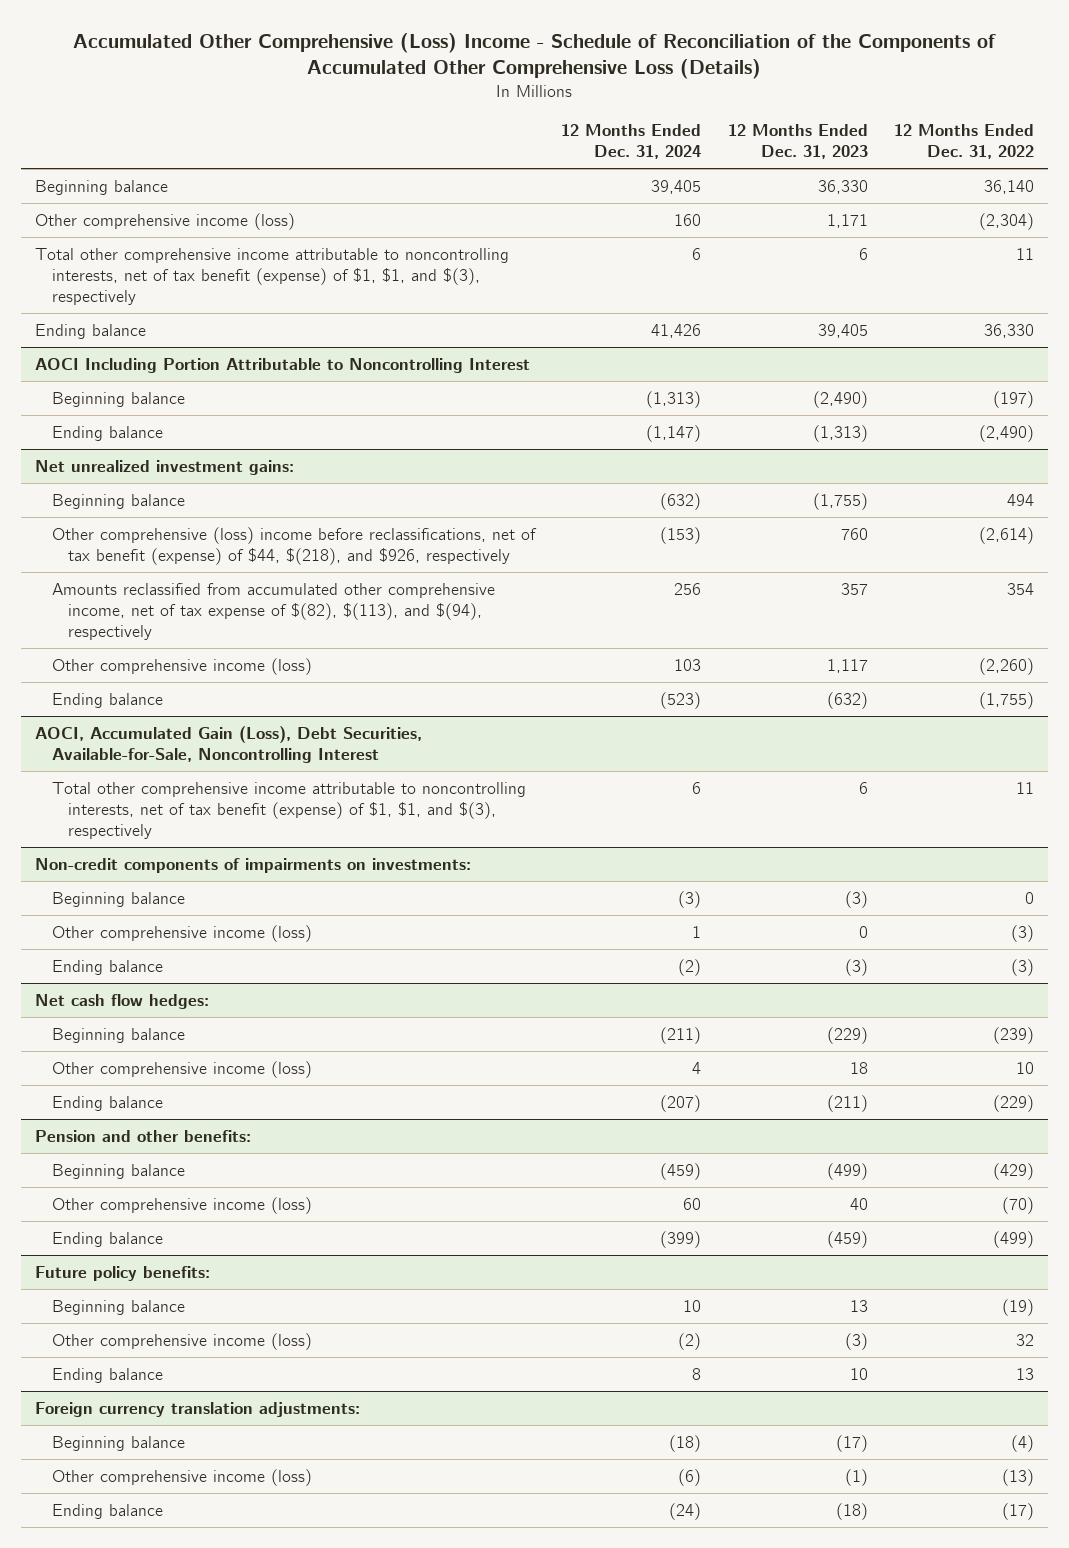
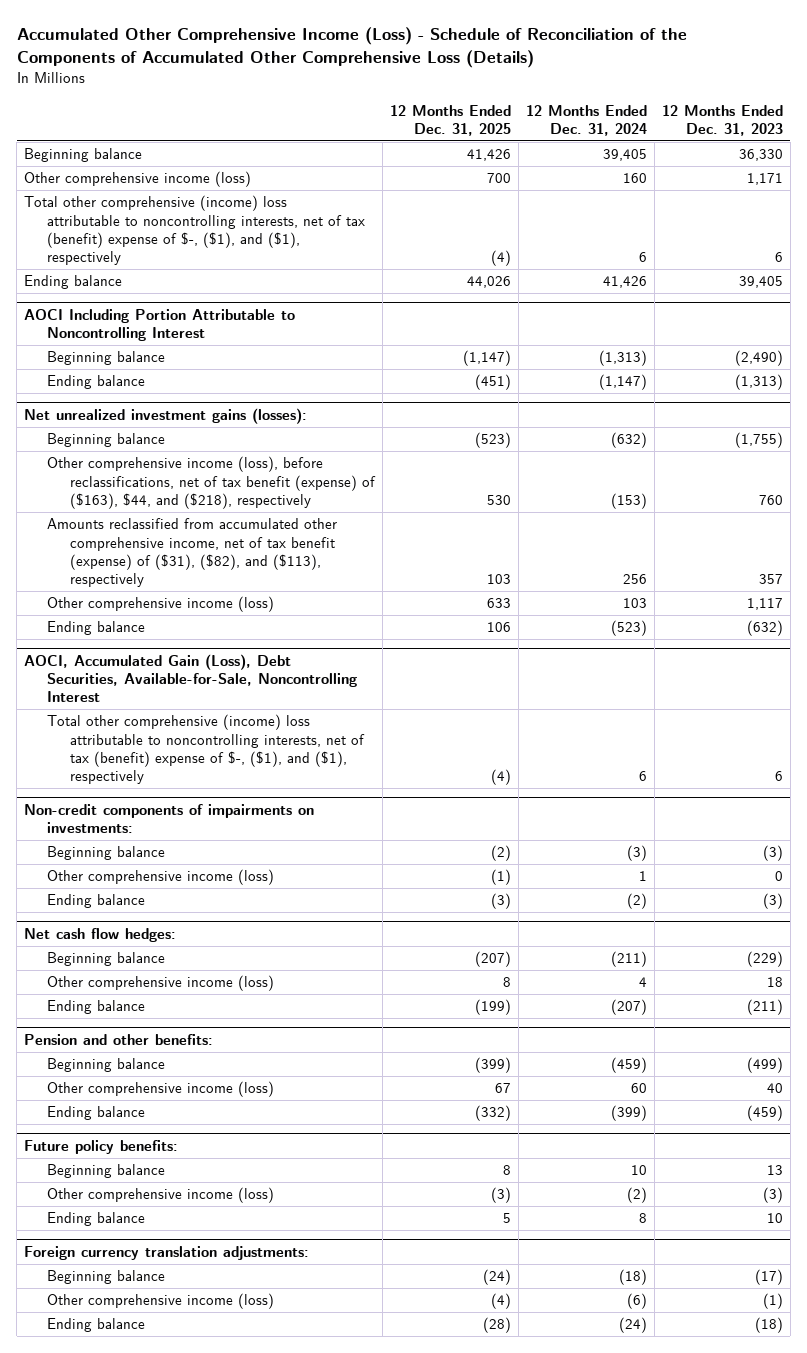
- Accumulated Other Comprehensive (Loss) Income - Schedule of Reconciliation of the Components of Accumulated Other Comprehensive Loss (Details)
+ Accumulated Other Comprehensive Income (Loss) - Schedule of Reconciliation of the Components of Accumulated Other Comprehensive Loss (Details)
- | 12 Months Ended Dec. 31, 2024 | 12 Months Ended Dec. 31, 2023 | 12 Months Ended Dec. 31, 2022
+ | 12 Months Ended Dec. 31, 2025 | 12 Months Ended Dec. 31, 2024 | 12 Months Ended Dec. 31, 2023
- Total other comprehensive income attributable to noncontrolling interests, net of tax benefit (expense) of $1, $1, and $(3), respectively | 6 | 6 | 11
+ Total other comprehensive (income) loss attributable to noncontrolling interests, net of tax (benefit) expense of $-, ($1), and ($1), respectively | (4) | 6 | 6
- Net unrealized investment gains:
+ Net unrealized investment gains (losses):
- Other comprehensive (loss) income before reclassifications, net of tax benefit (expense) of $44, $(218), and $926, respectively | (153) | 760 | (2,614)
- Amounts reclassified from accumulated other comprehensive income, net of tax expense of $(82), $(113), and $(94), respectively | 256 | 357 | 354
+ Other comprehensive income (loss), before reclassifications, net of tax benefit (expense) of ($163), $44, and ($218), respectively | 530 | (153) | 760
+ Amounts reclassified from accumulated other comprehensive income, net of tax benefit (expense) of ($31), ($82), and ($113), respectively | 103 | 256 | 357
@ AOCI, Accumulated Gain (Loss), Debt Securities, Available-for-Sale, Noncontrolling Interest
- Total other comprehensive income attributable to noncontrolling interests, net of tax benefit (expense) of $1, $1, and $(3), respectively | 6 | 6 | 11
+ Total other comprehensive (income) loss attributable to noncontrolling interests, net of tax (benefit) expense of $-, ($1), and ($1), respectively | (4) | 6 | 6

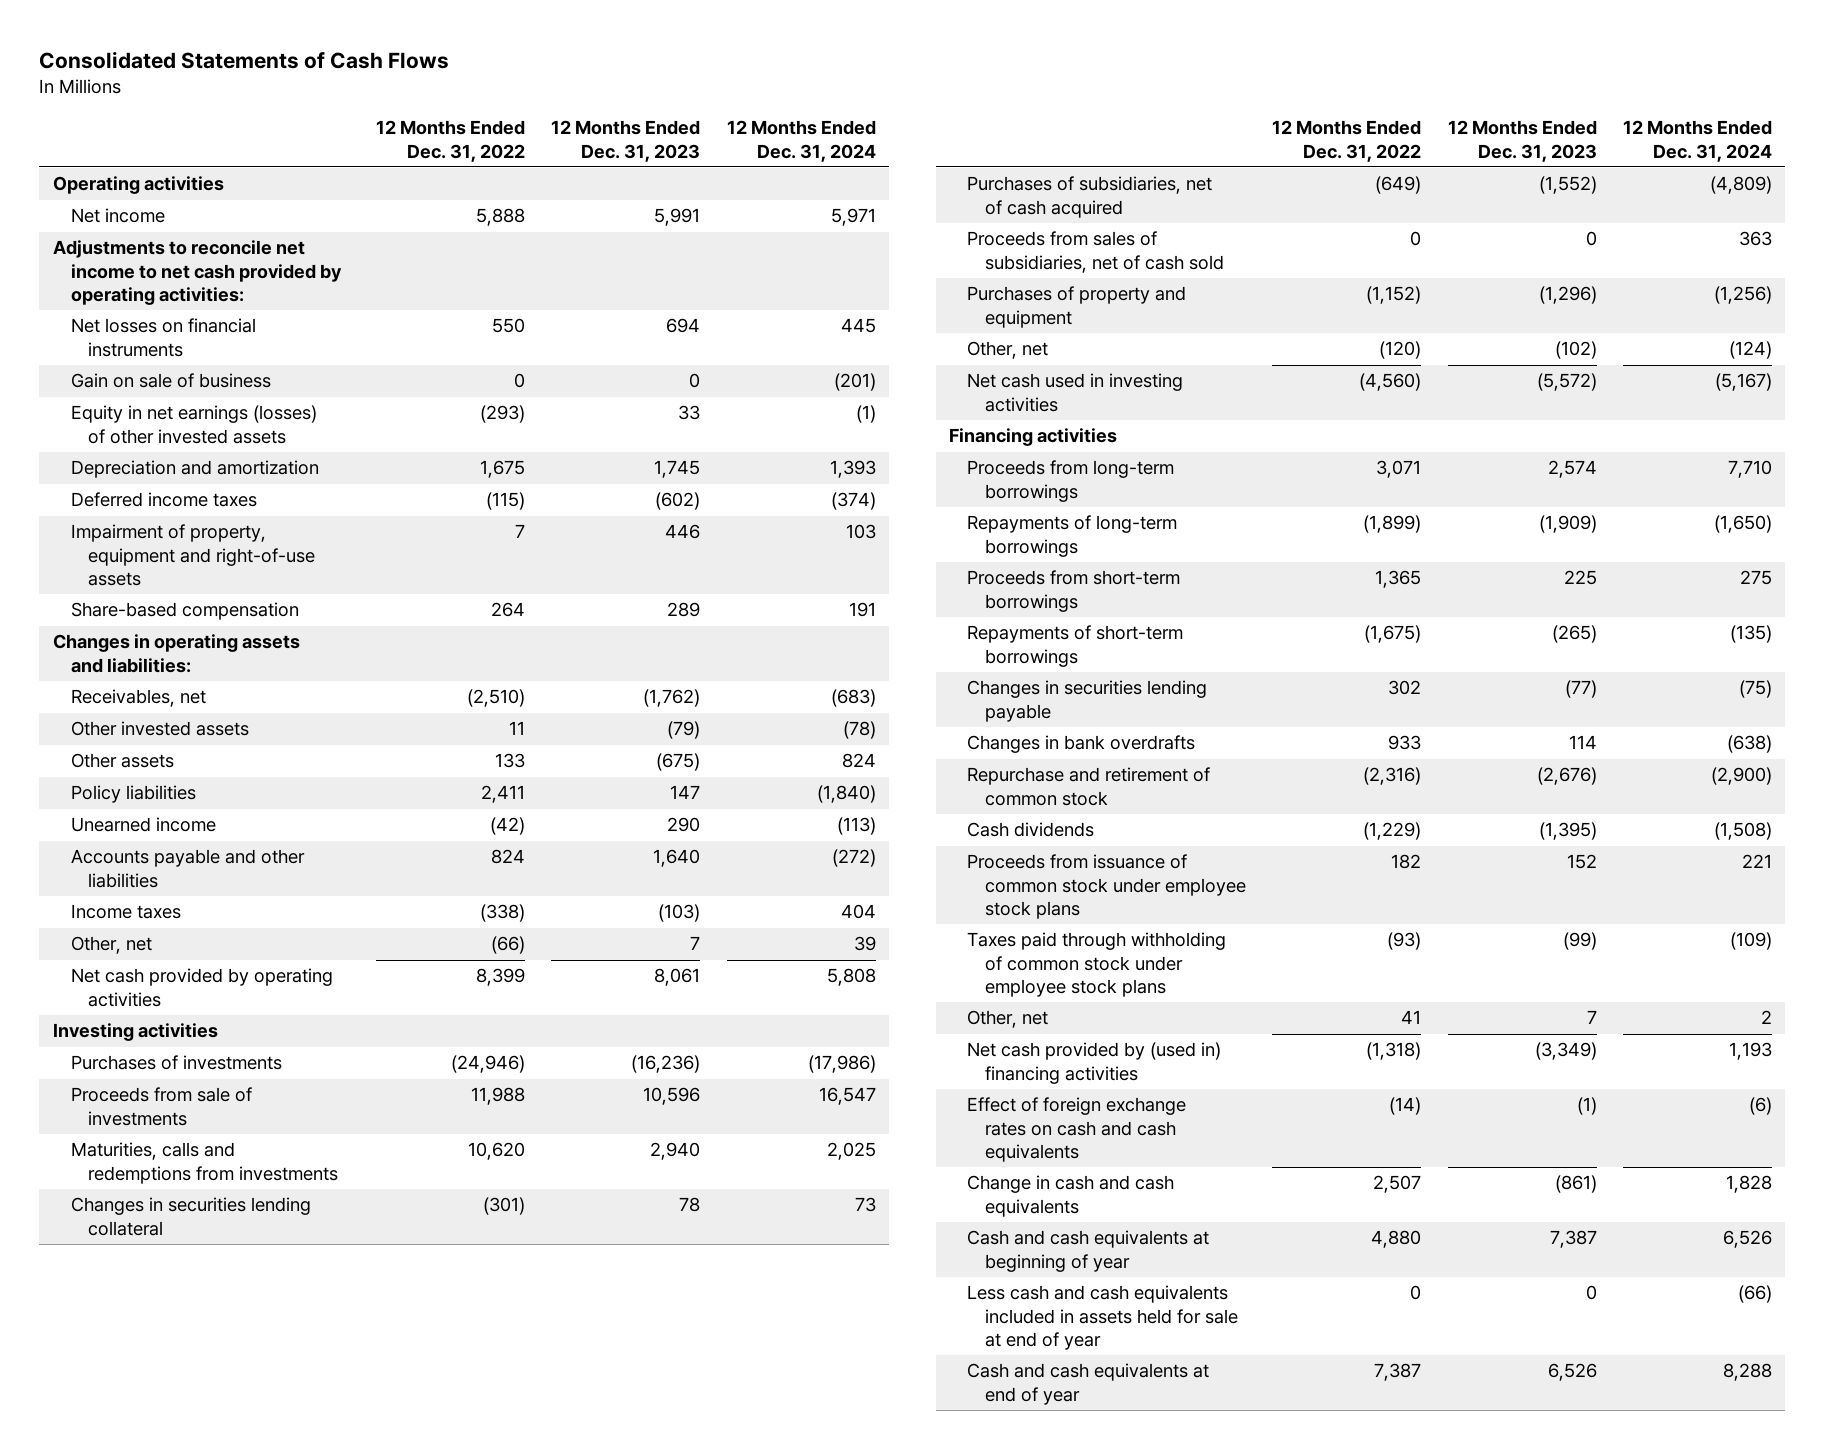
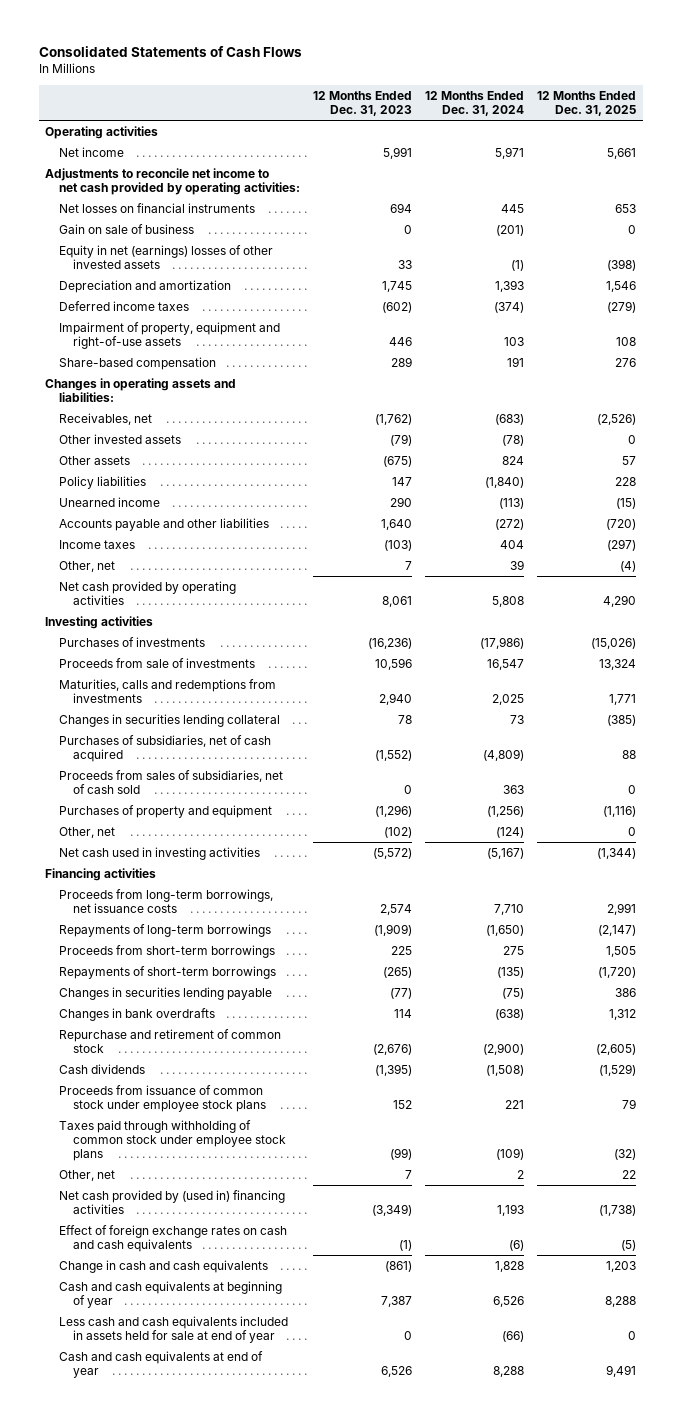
- | 12 Months Ended Dec. 31, 2022 | 12 Months Ended Dec. 31, 2023 | 12 Months Ended Dec. 31, 2024
+ | 12 Months Ended Dec. 31, 2023 | 12 Months Ended Dec. 31, 2024 | 12 Months Ended Dec. 31, 2025
- Equity in net earnings (losses) of other invested assets | (293) | 33 | (1)
+ Equity in net (earnings) losses of other invested assets | 33 | (1) | (398)
- Proceeds from long-term borrowings | 3,071 | 2,574 | 7,710
+ Proceeds from long-term borrowings, net issuance costs | 2,574 | 7,710 | 2,991

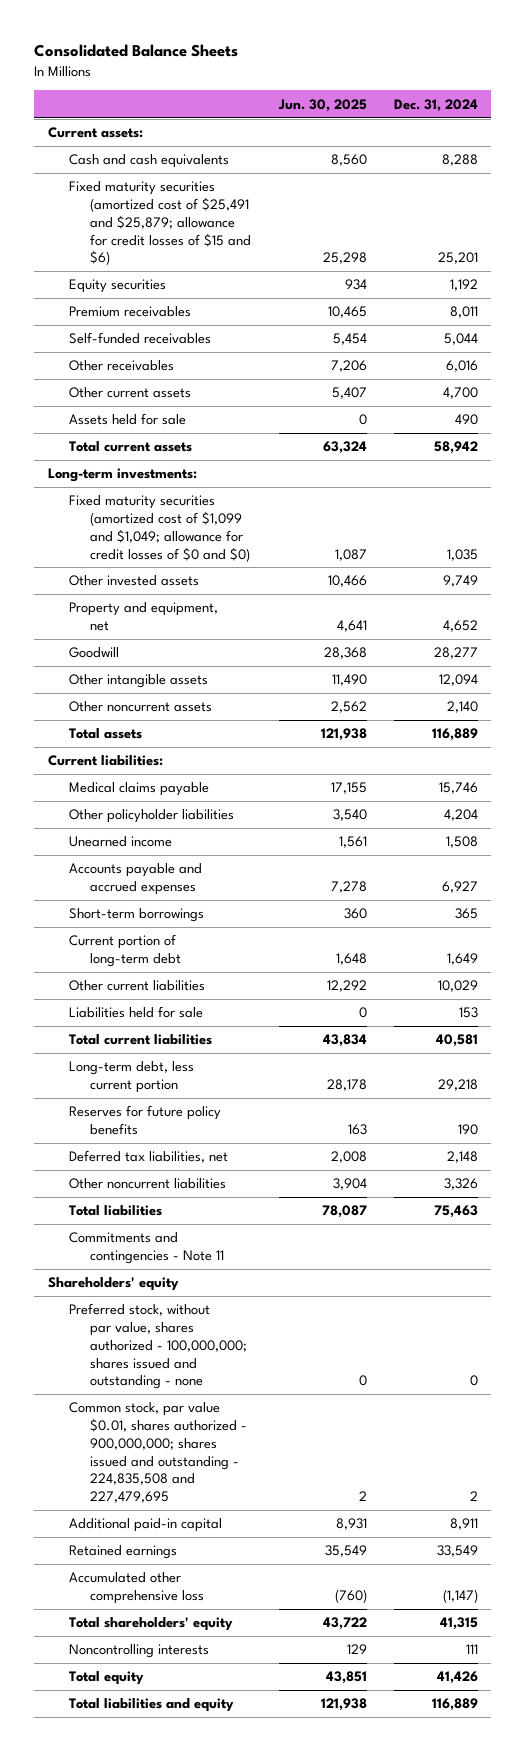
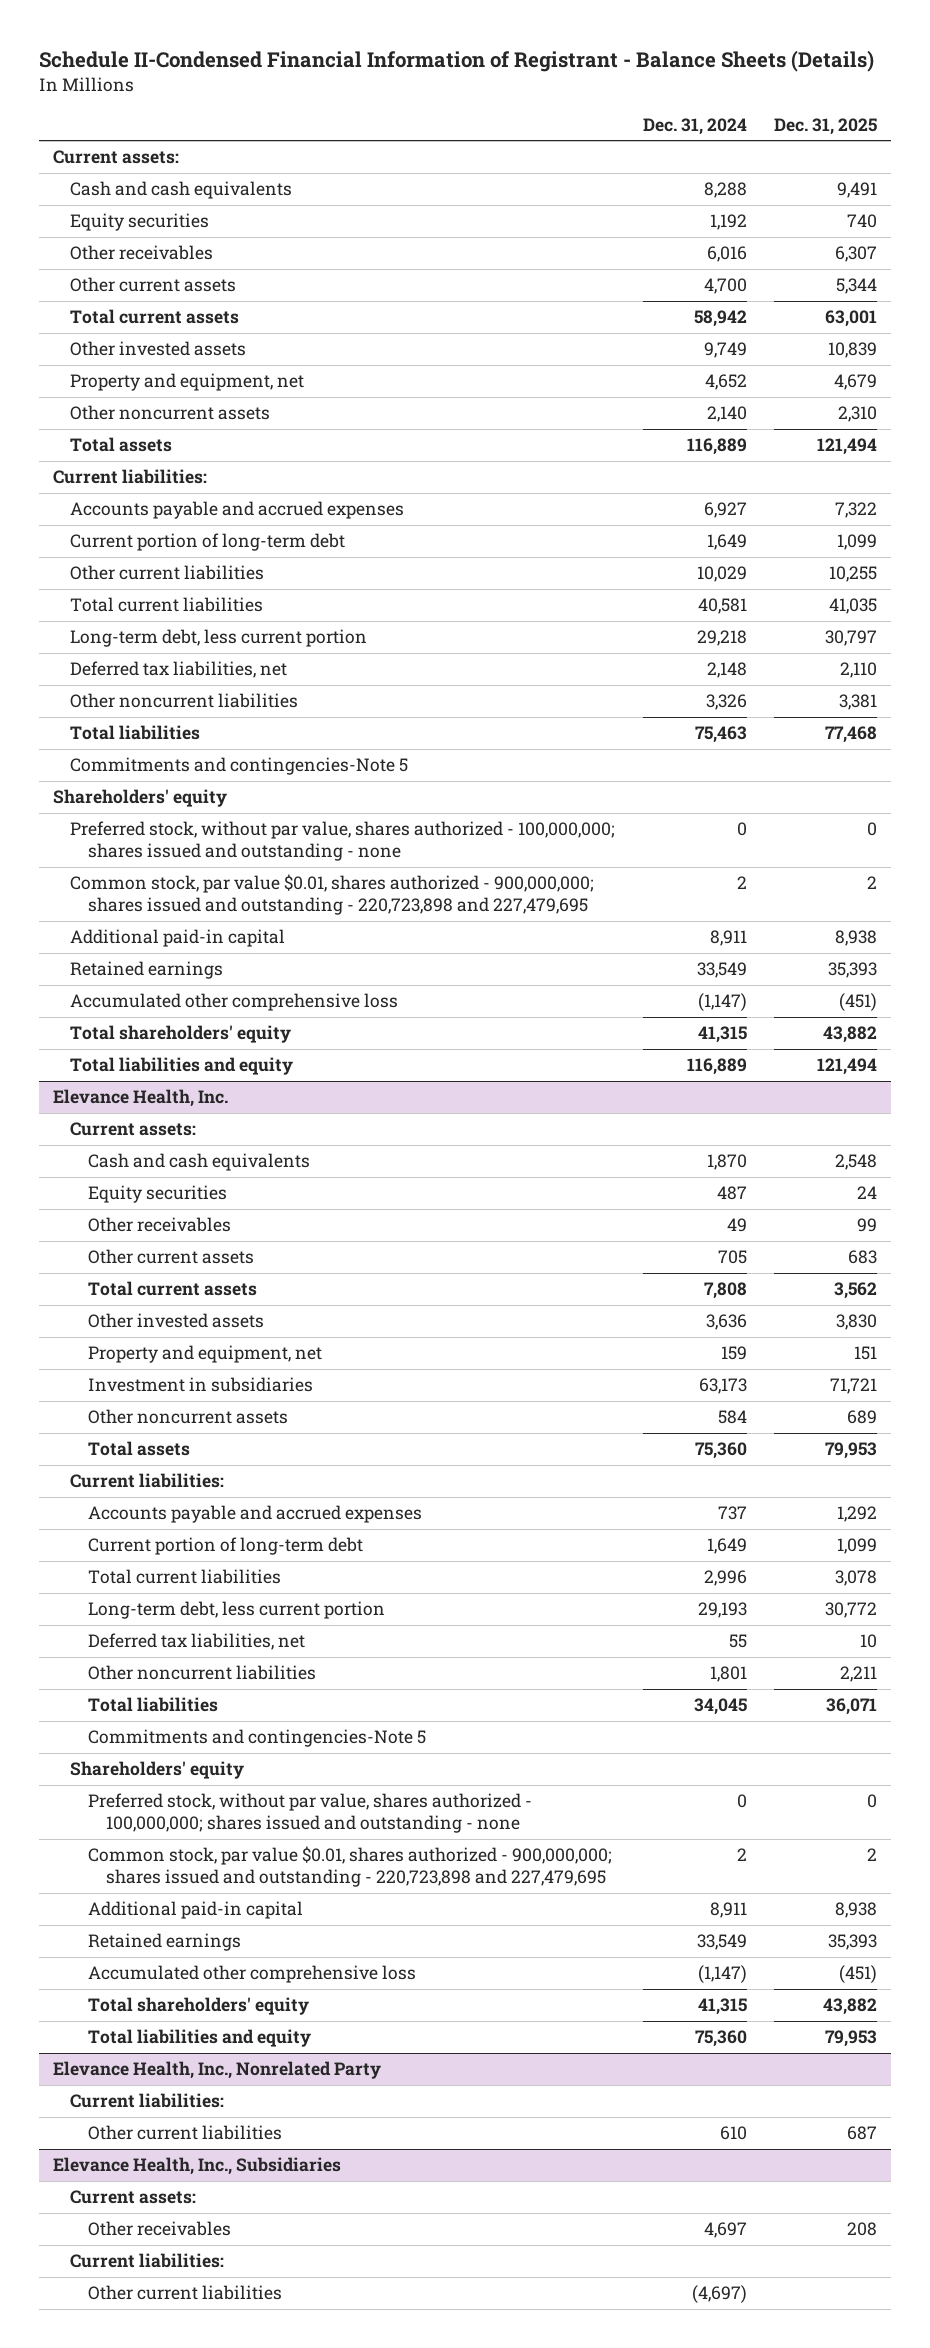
- Consolidated Balance Sheets
+ Schedule II-Condensed Financial Information of Registrant - Balance Sheets (Details)
- | Jun. 30, 2025 | Dec. 31, 2024
+ | Dec. 31, 2024 | Dec. 31, 2025
- Fixed maturity securities (amortized cost of $25,491 and $25,879; allowance for credit losses of $15 and $6) | 25,298 | 25,201
- Premium receivables | 10,465 | 8,011
- Self-funded receivables | 5,454 | 5,044
- Assets held for sale | 0 | 490
- Long-term investments:
- Fixed maturity securities (amortized cost of $1,099 and $1,049; allowance for credit losses of $0 and $0) | 1,087 | 1,035
- Goodwill | 28,368 | 28,277
- Other intangible assets | 11,490 | 12,094
- Medical claims payable | 17,155 | 15,746
- Other policyholder liabilities | 3,540 | 4,204
- Unearned income | 1,561 | 1,508
- Short-term borrowings | 360 | 365
- Liabilities held for sale | 0 | 153
- Reserves for future policy benefits | 163 | 190
- Commitments and contingencies - Note 11
+ Commitments and contingencies-Note 5
- Common stock, par value $0.01, shares authorized - 900,000,000; shares issued and outstanding - 224,835,508 and 227,479,695 | 2 | 2
+ Common stock, par value $0.01, shares authorized - 900,000,000; shares issued and outstanding - 220,723,898 and 227,479,695 | 2 | 2
- Noncontrolling interests | 129 | 111
- Total equity | 43,851 | 41,426
+ Elevance Health, Inc.
+ Current assets:
+ Cash and cash equivalents | 1,870 | 2,548
+ Equity securities | 487 | 24
+ Other receivables | 49 | 99
+ Other current assets | 705 | 683
+ Total current assets | 7,808 | 3,562
+ Other invested assets | 3,636 | 3,830
+ Property and equipment, net | 159 | 151
+ Investment in subsidiaries | 63,173 | 71,721
+ Other noncurrent assets | 584 | 689
+ Total assets | 75,360 | 79,953
+ Current liabilities:
+ Accounts payable and accrued expenses | 737 | 1,292
+ Current portion of long-term debt | 1,649 | 1,099
+ Total current liabilities | 2,996 | 3,078
+ Long-term debt, less current portion | 29,193 | 30,772
+ Deferred tax liabilities, net | 55 | 10
+ Other noncurrent liabilities | 1,801 | 2,211
+ Total liabilities | 34,045 | 36,071
+ Commitments and contingencies-Note 5
+ Shareholders' equity
+ Preferred stock, without par value, shares authorized - 100,000,000; shares issued and outstanding - none | 0 | 0
+ Common stock, par value $0.01, shares authorized - 900,000,000; shares issued and outstanding - 220,723,898 and 227,479,695 | 2 | 2
+ Additional paid-in capital | 8,911 | 8,938
+ Retained earnings | 33,549 | 35,393
+ Accumulated other comprehensive loss | (1,147) | (451)
+ Total shareholders' equity | 41,315 | 43,882
+ Total liabilities and equity | 75,360 | 79,953
+ Elevance Health, Inc., Nonrelated Party
+ Current liabilities:
+ Other current liabilities | 610 | 687
+ Elevance Health, Inc., Subsidiaries
+ Current assets:
+ Other receivables | 4,697 | 208
+ Current liabilities:
+ Other current liabilities | (4,697) |

